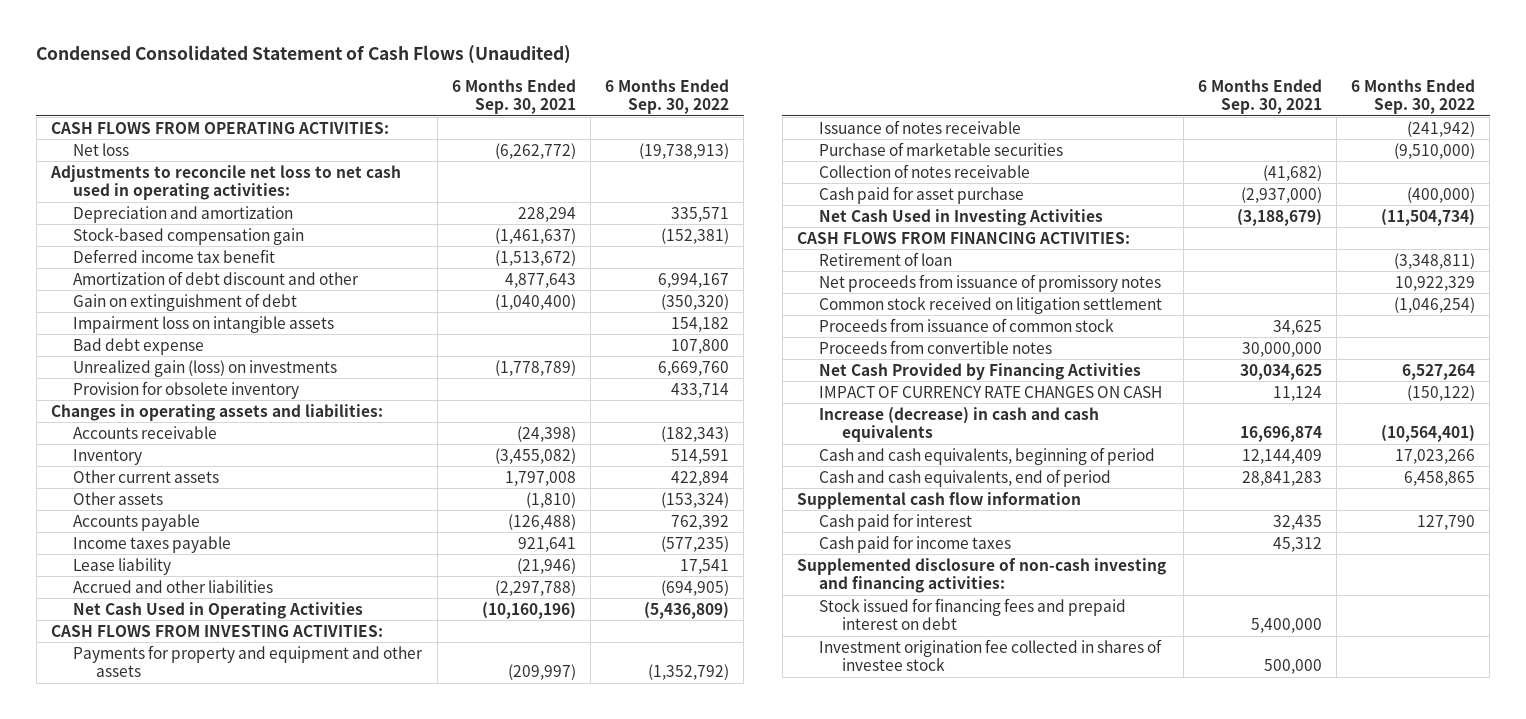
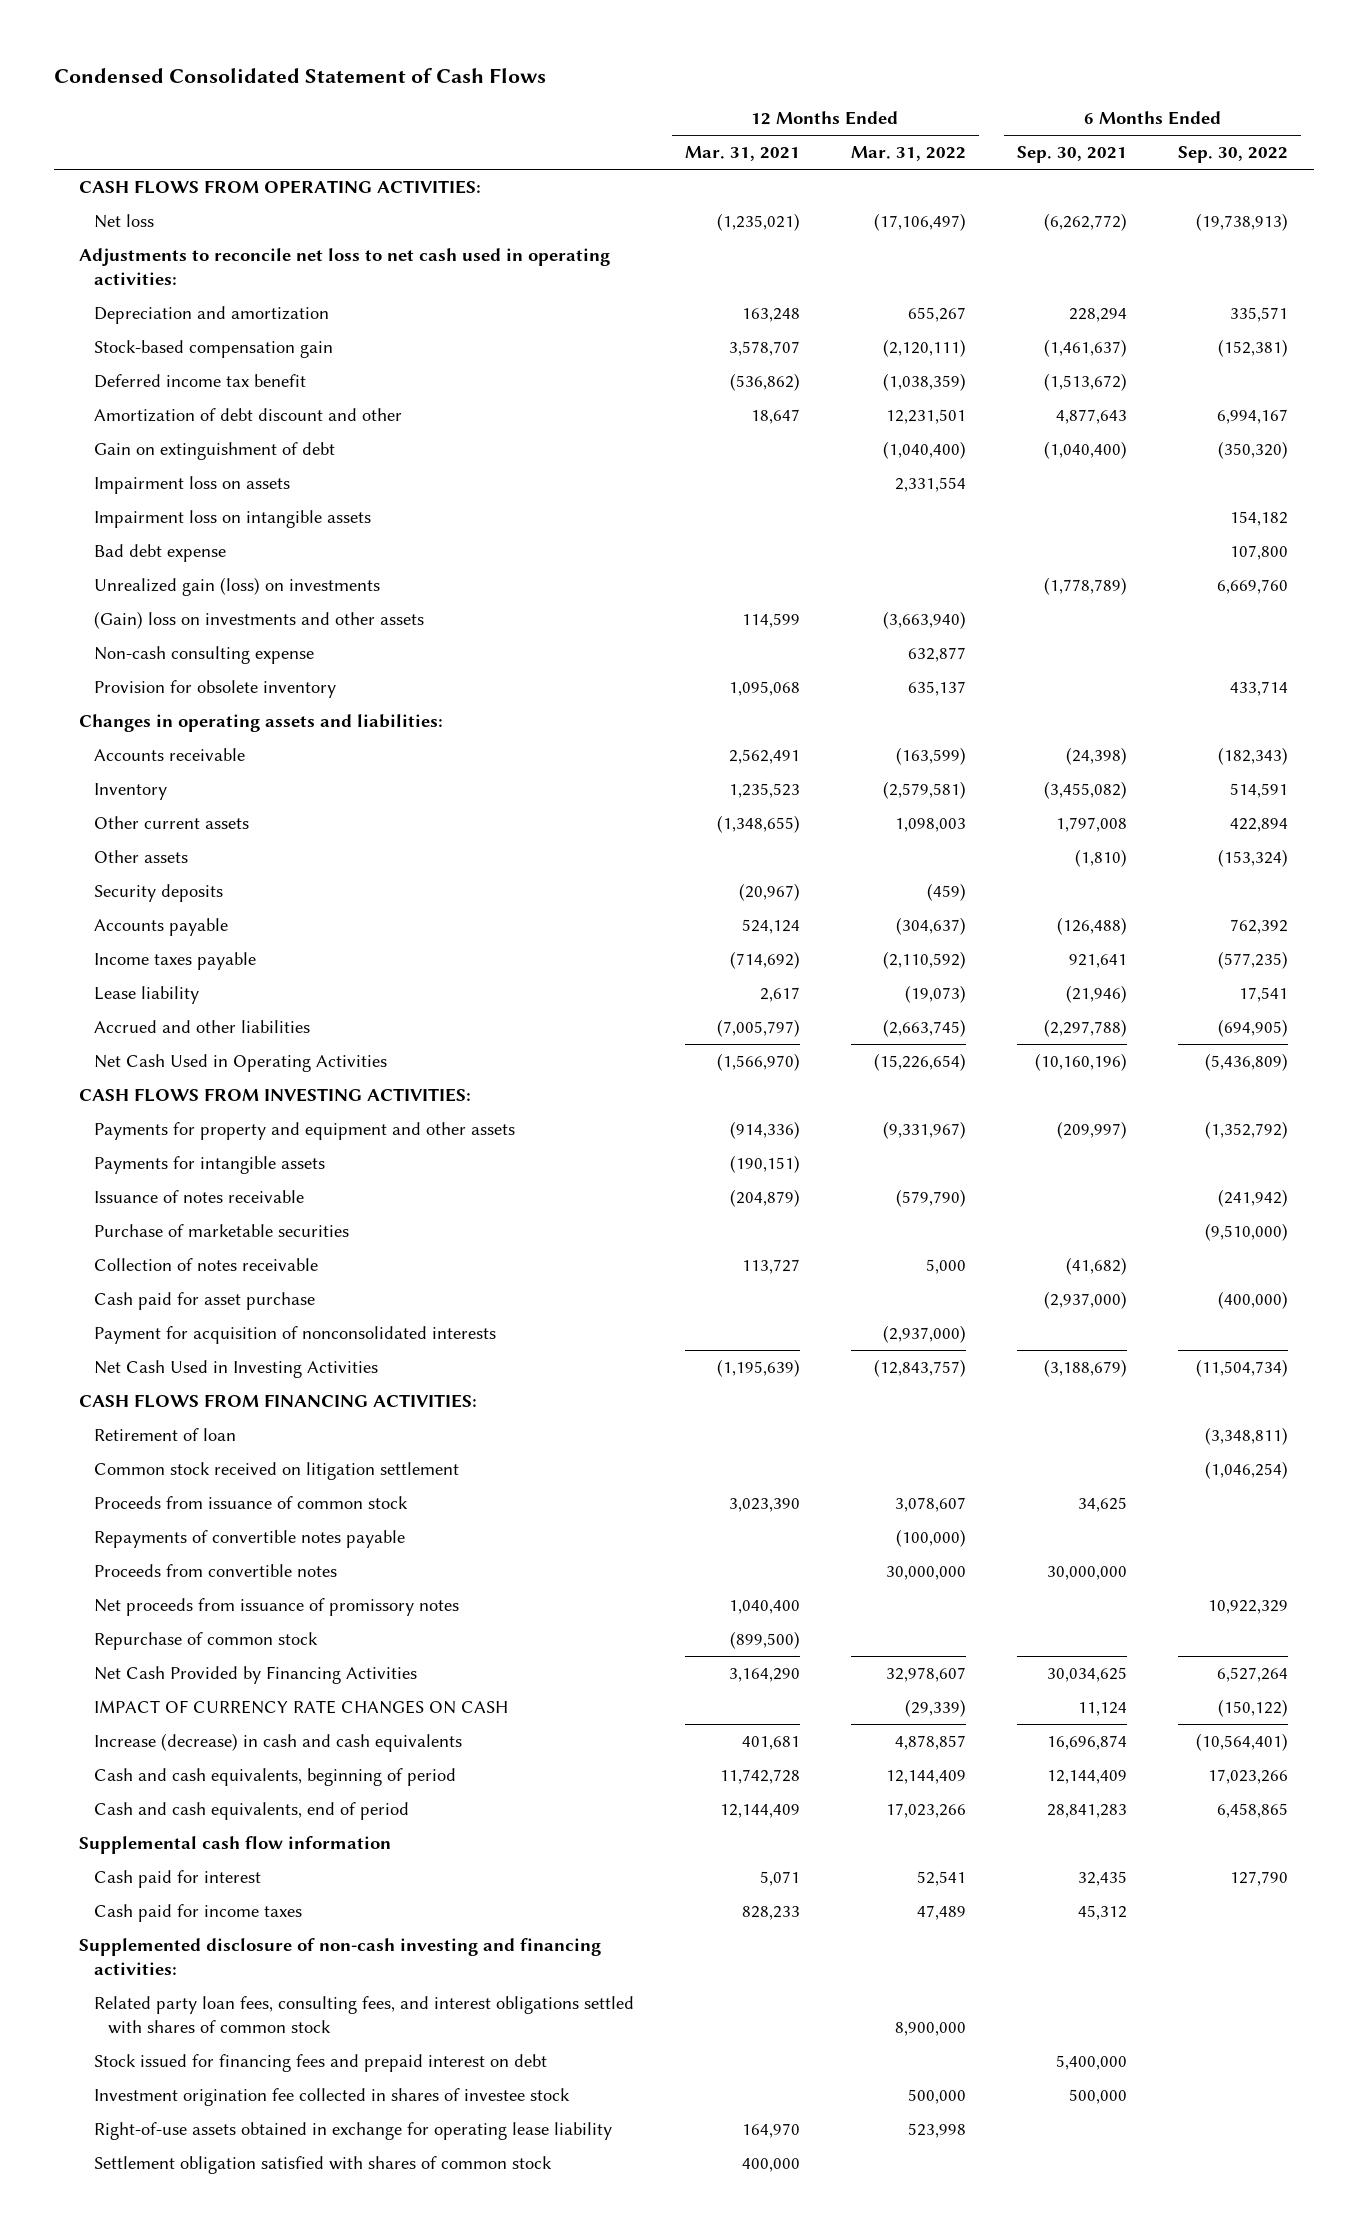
- Condensed Consolidated Statement of Cash Flows (Unaudited)
+ Condensed Consolidated Statement of Cash Flows
- | 6 Months Ended Sep. 30, 2021 | 6 Months Ended Sep. 30, 2022
+ | 12 Months Ended Mar. 31, 2021 | 12 Months Ended Mar. 31, 2022 | 6 Months Ended Sep. 30, 2021 | 6 Months Ended Sep. 30, 2022
+ Impairment loss on assets | | 2,331,554 | |
+ (Gain) loss on investments and other assets | 114,599 | (3,663,940) | |
+ Non-cash consulting expense | | 632,877 | |
+ Security deposits | (20,967) | (459) | |
+ Payments for intangible assets | (190,151) | | |
+ Payment for acquisition of nonconsolidated interests | | (2,937,000) | |
+ Repayments of convertible notes payable | | (100,000) | |
moved down: Net proceeds from issuance of promissory notes | 1,040,400 | | | 10,922,329
+ Repurchase of common stock | (899,500) | | |
+ Related party loan fees, consulting fees, and interest obligations settled with shares of common stock | | 8,900,000 | |
+ Right-of-use assets obtained in exchange for operating lease liability | 164,970 | 523,998 | |
+ Settlement obligation satisfied with shares of common stock | 400,000 | | |

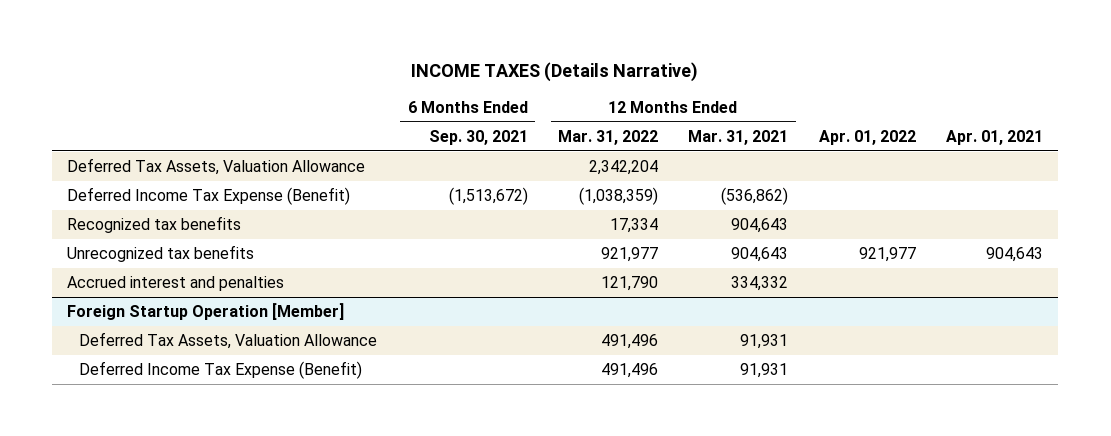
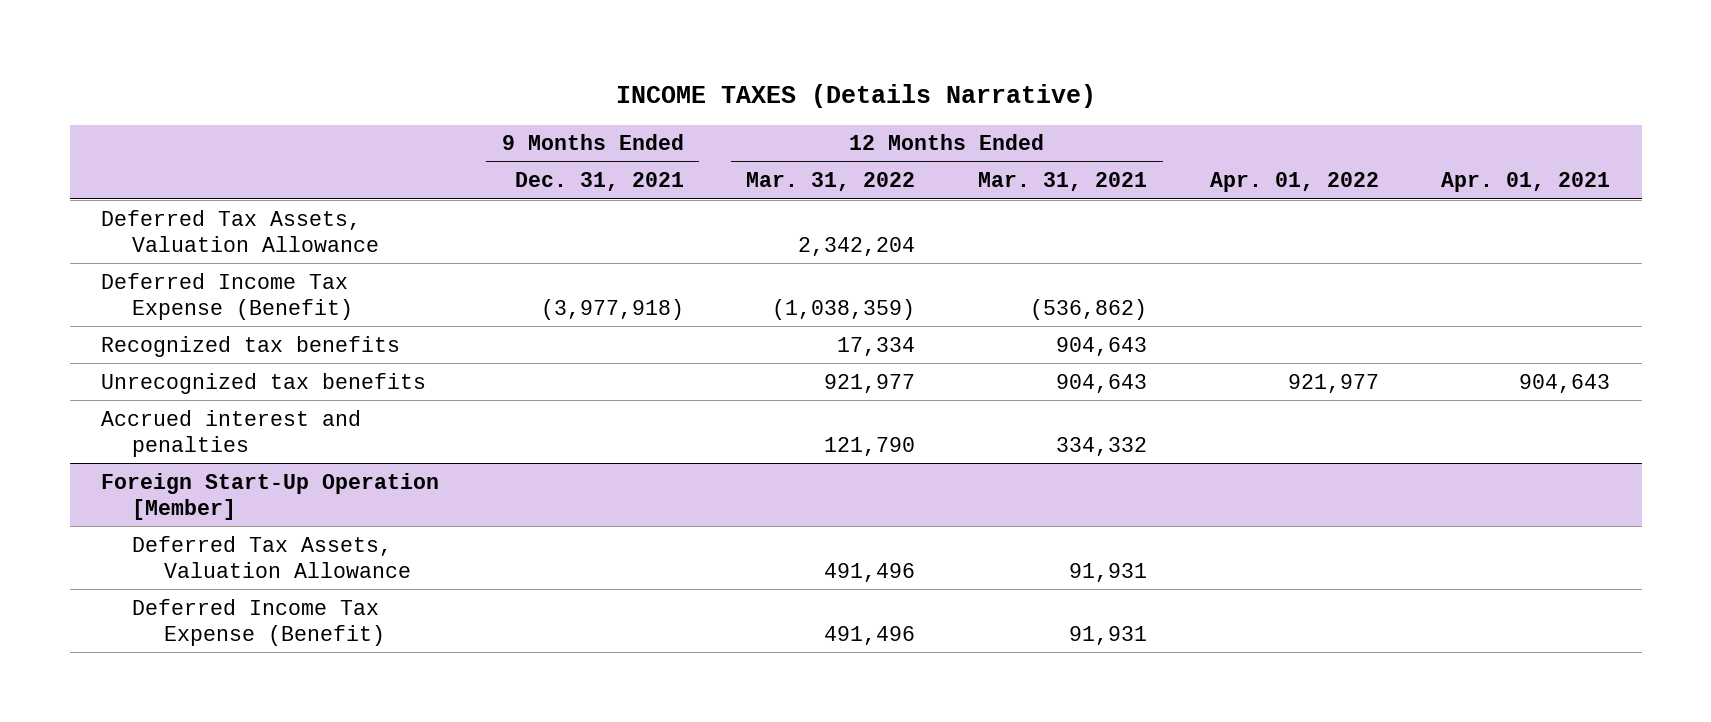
- | 6 Months Ended Sep. 30, 2021 | 12 Months Ended Mar. 31, 2022 | 12 Months Ended Mar. 31, 2021 | Apr. 01, 2022 | Apr. 01, 2021
+ | 9 Months Ended Dec. 31, 2021 | 12 Months Ended Mar. 31, 2022 | 12 Months Ended Mar. 31, 2021 | Apr. 01, 2022 | Apr. 01, 2021
- Foreign Startup Operation [Member]
+ Foreign Start-Up Operation [Member]

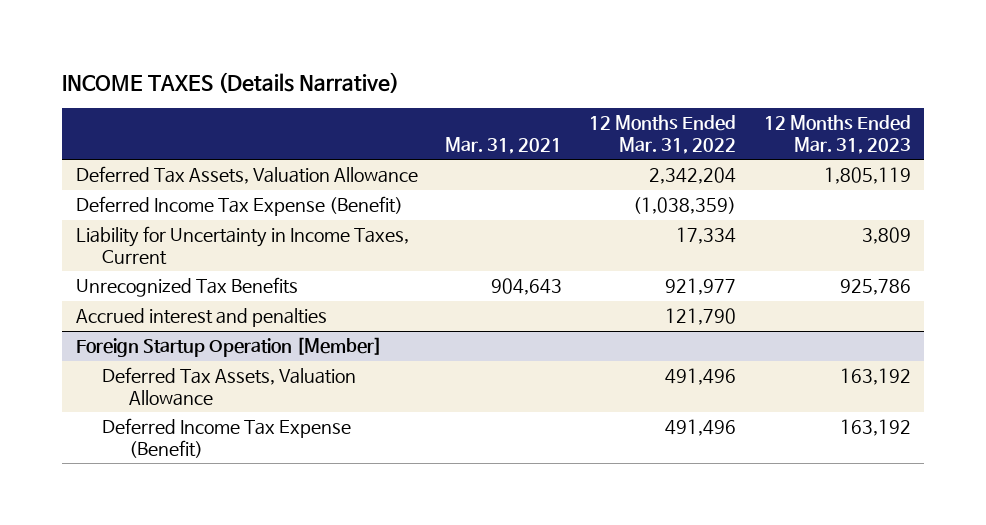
- | 9 Months Ended Dec. 31, 2021 | 12 Months Ended Mar. 31, 2022 | 12 Months Ended Mar. 31, 2021 | Apr. 01, 2022 | Apr. 01, 2021
+ | Mar. 31, 2021 | 12 Months Ended Mar. 31, 2022 | 12 Months Ended Mar. 31, 2023
- Recognized tax benefits | | 17,334 | 904,643 | |
- Unrecognized tax benefits | | 921,977 | 904,643 | 921,977 | 904,643
+ Liability for Uncertainty in Income Taxes, Current | | 17,334 | 3,809
+ Unrecognized Tax Benefits | 904,643 | 921,977 | 925,786
- Foreign Start-Up Operation [Member]
+ Foreign Startup Operation [Member]

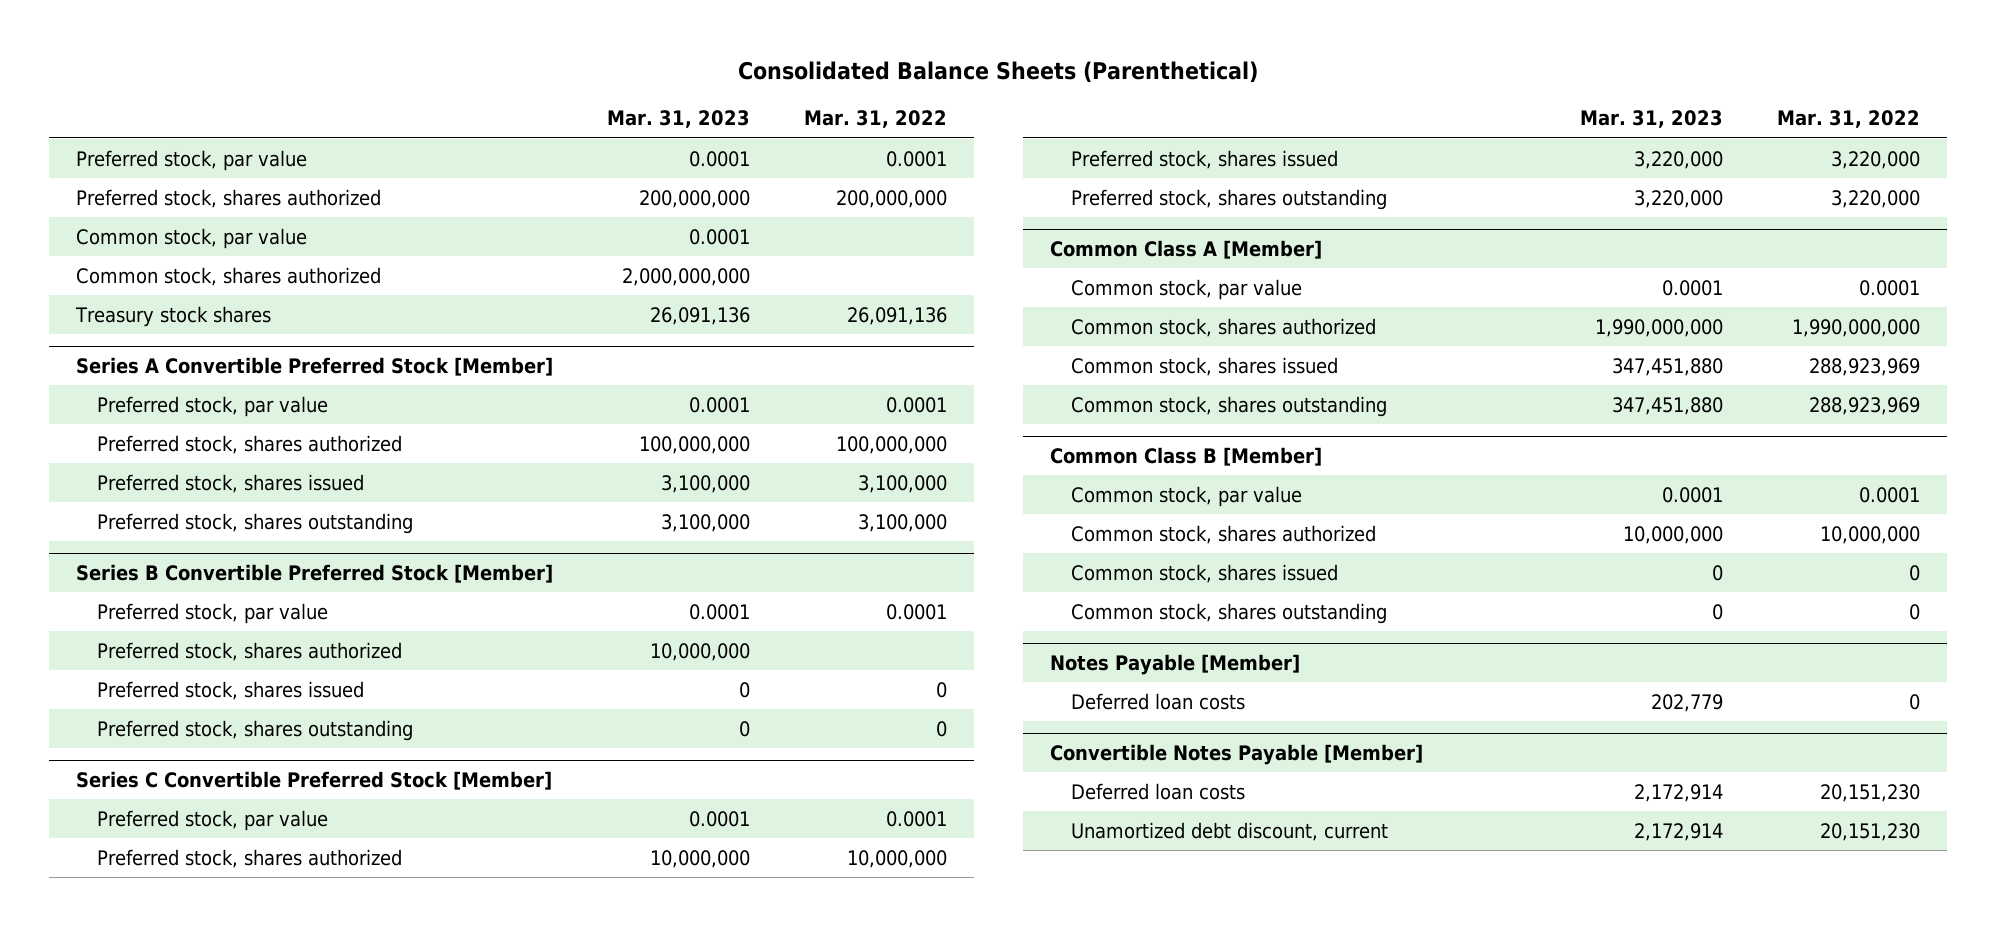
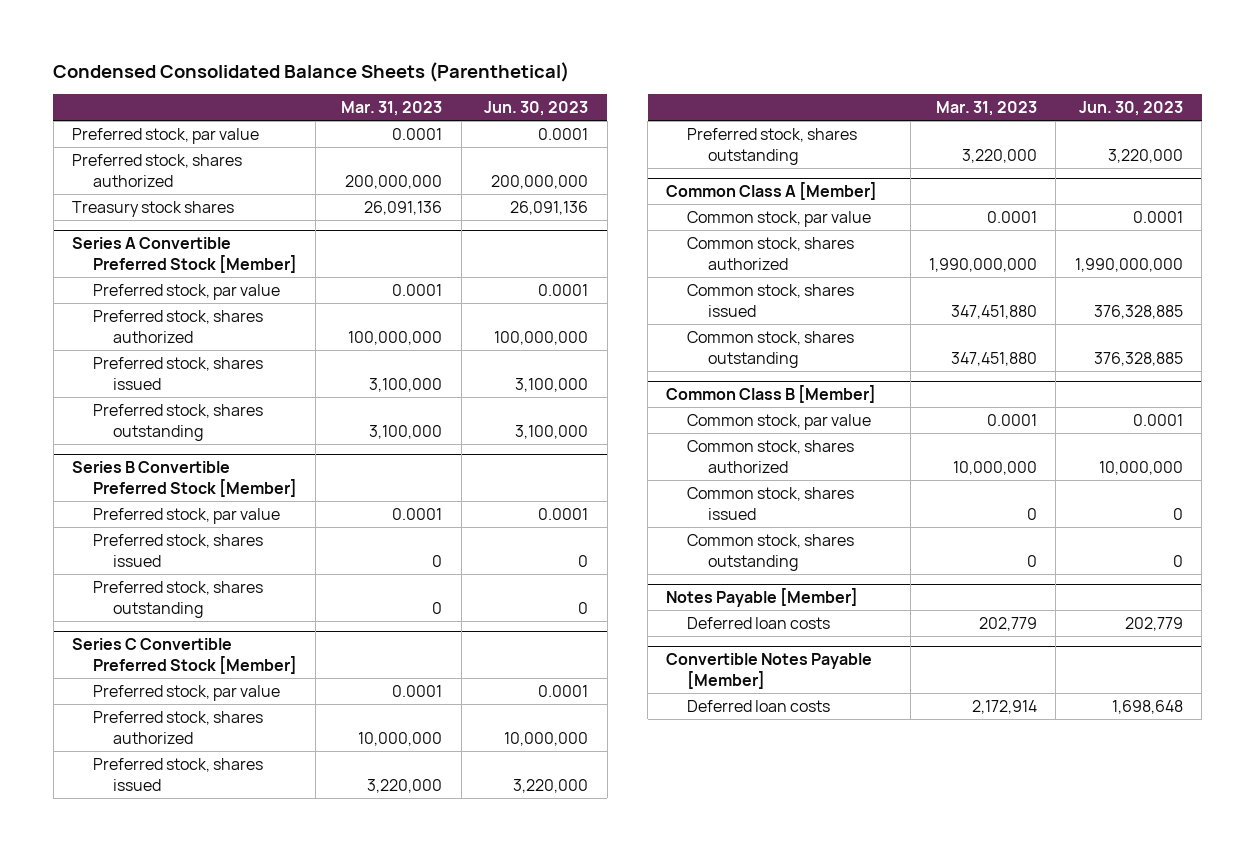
- Consolidated Balance Sheets (Parenthetical)
+ Condensed Consolidated Balance Sheets (Parenthetical)
- | Mar. 31, 2023 | Mar. 31, 2022
+ | Mar. 31, 2023 | Jun. 30, 2023
- Common stock, par value | 0.0001 |
- Common stock, shares authorized | 2,000,000,000 |
@ Series B Convertible Preferred Stock [Member]
- Preferred stock, shares authorized | 10,000,000 |
@ Convertible Notes Payable [Member]
- Unamortized debt discount, current | 2,172,914 | 20,151,230

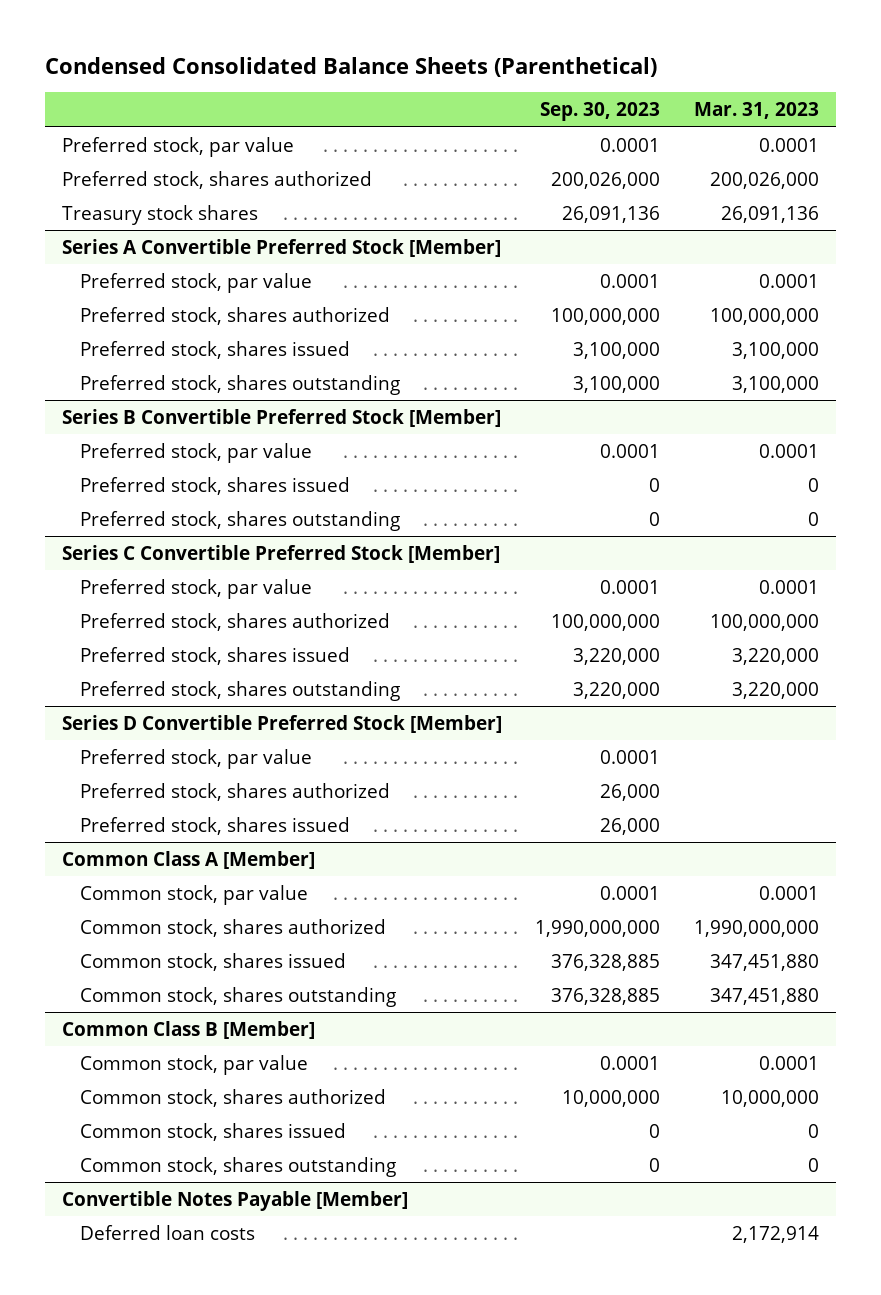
- | Mar. 31, 2023 | Jun. 30, 2023
+ | Sep. 30, 2023 | Mar. 31, 2023
- Preferred stock, shares authorized | 200,000,000 | 200,000,000
+ Preferred stock, shares authorized | 200,026,000 | 200,026,000
@ Series C Convertible Preferred Stock [Member]
- Preferred stock, shares authorized | 10,000,000 | 10,000,000
+ Preferred stock, shares authorized | 100,000,000 | 100,000,000
+ Series D Convertible Preferred Stock [Member]
+ Preferred stock, par value | 0.0001 |
+ Preferred stock, shares authorized | 26,000 |
+ Preferred stock, shares issued | 26,000 |
- Notes Payable [Member]
- Deferred loan costs | 202,779 | 202,779

